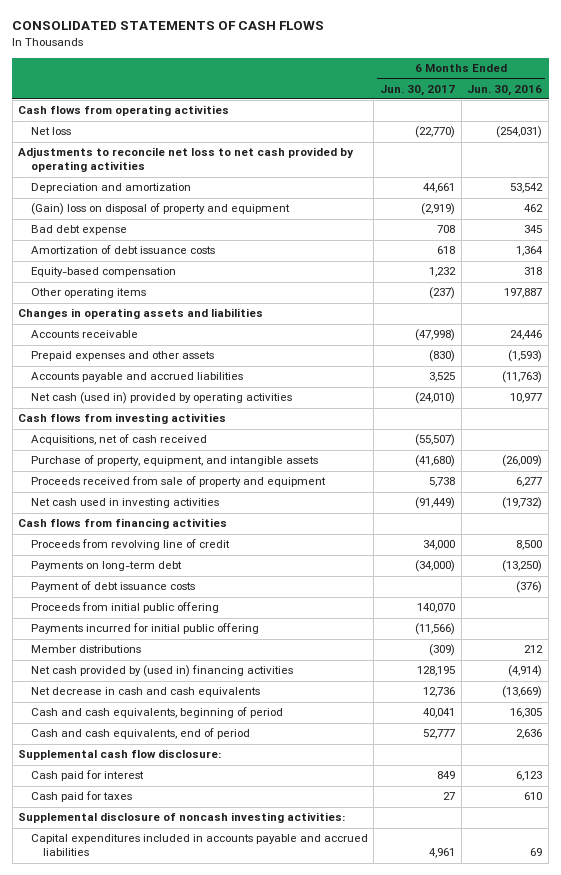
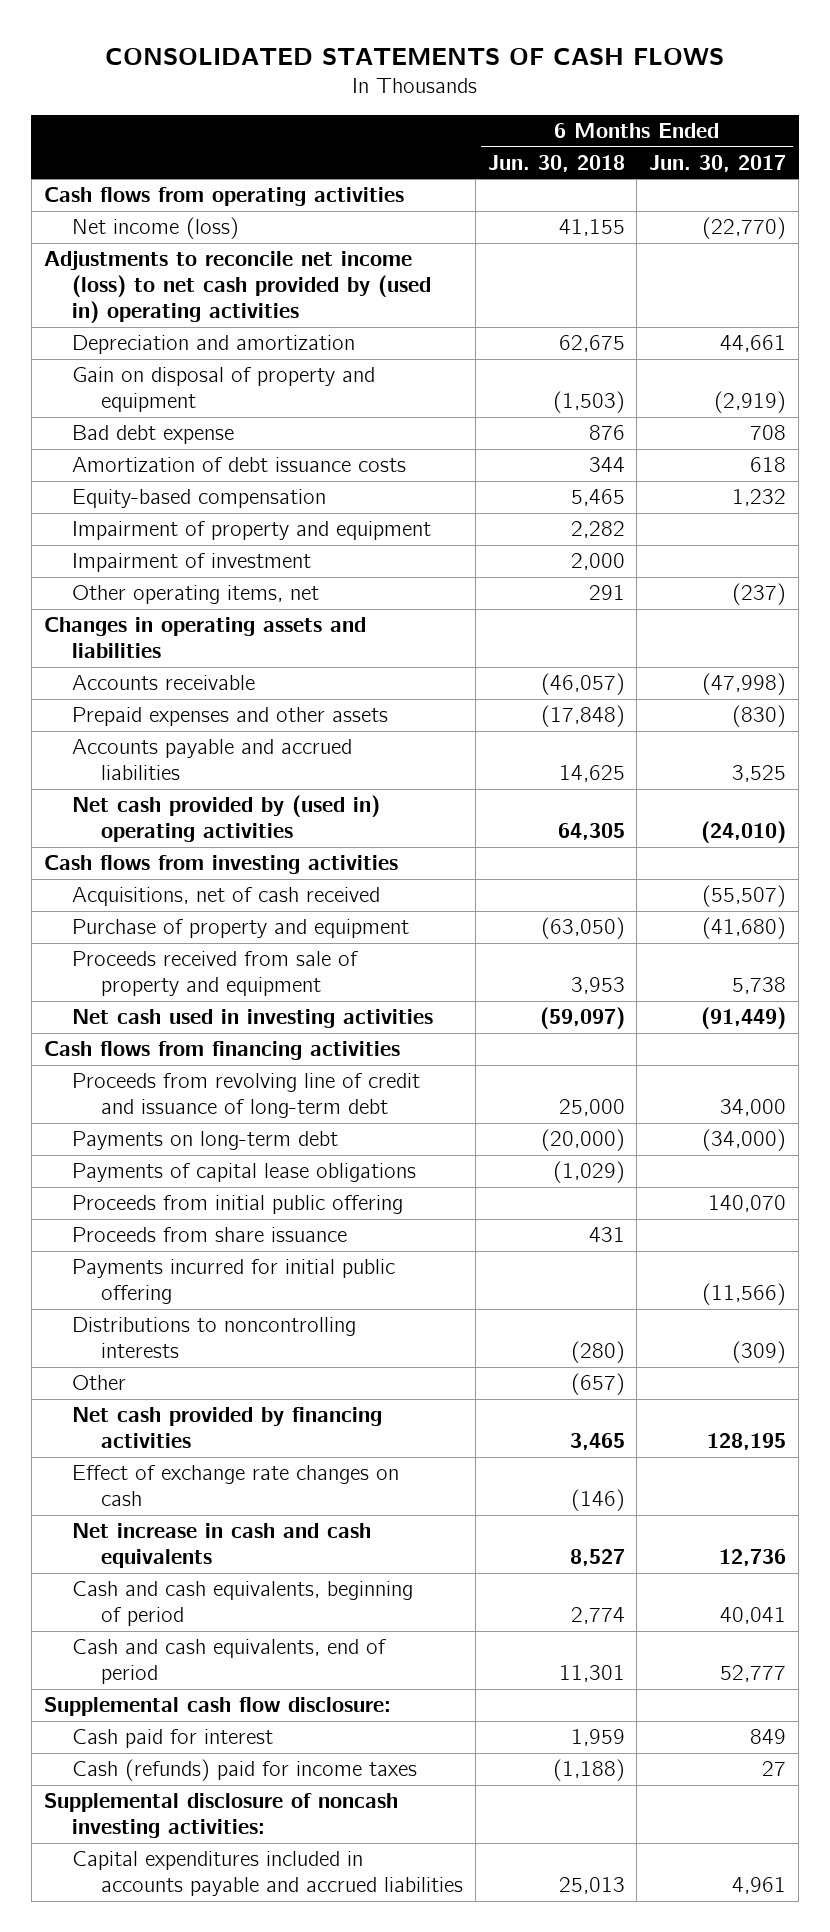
- | 6 Months Ended Jun. 30, 2017 | 6 Months Ended Jun. 30, 2016
+ | 6 Months Ended Jun. 30, 2018 | 6 Months Ended Jun. 30, 2017
- Net loss | (22,770) | (254,031)
- Adjustments to reconcile net loss to net cash provided by operating activities
+ Net income (loss) | 41,155 | (22,770)
+ Adjustments to reconcile net income (loss) to net cash provided by (used in) operating activities
- (Gain) loss on disposal of property and equipment | (2,919) | 462
+ Gain on disposal of property and equipment | (1,503) | (2,919)
- Other operating items | (237) | 197,887
+ Impairment of property and equipment | 2,282 |
+ Impairment of investment | 2,000 |
+ Other operating items, net | 291 | (237)
- Net cash (used in) provided by operating activities | (24,010) | 10,977
+ Net cash provided by (used in) operating activities | 64,305 | (24,010)
- Purchase of property, equipment, and intangible assets | (41,680) | (26,009)
+ Purchase of property and equipment | (63,050) | (41,680)
- Proceeds from revolving line of credit | 34,000 | 8,500
+ Proceeds from revolving line of credit and issuance of long-term debt | 25,000 | 34,000
- Payment of debt issuance costs | | (376)
+ Payments of capital lease obligations | (1,029) |
+ Proceeds from share issuance | 431 |
- Member distributions | (309) | 212
- Net cash provided by (used in) financing activities | 128,195 | (4,914)
- Net decrease in cash and cash equivalents | 12,736 | (13,669)
+ Distributions to noncontrolling interests | (280) | (309)
+ Other | (657) |
+ Net cash provided by financing activities | 3,465 | 128,195
+ Effect of exchange rate changes on cash | (146) |
+ Net increase in cash and cash equivalents | 8,527 | 12,736
- Cash paid for taxes | 27 | 610
+ Cash (refunds) paid for income taxes | (1,188) | 27

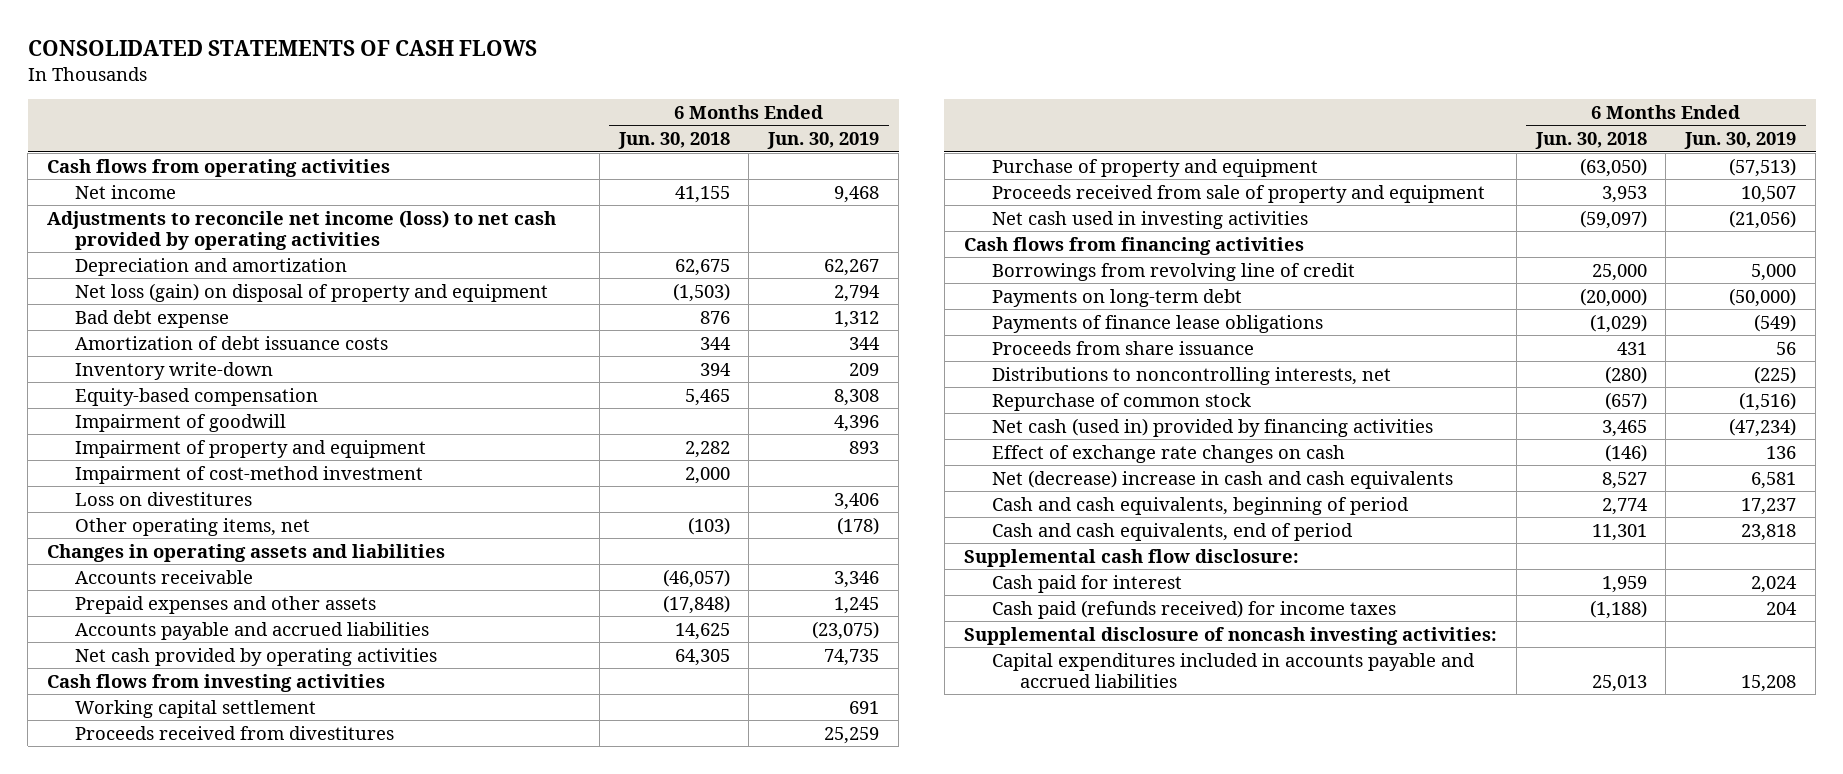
- | 6 Months Ended Jun. 30, 2018 | 6 Months Ended Jun. 30, 2017
+ | 6 Months Ended Jun. 30, 2018 | 6 Months Ended Jun. 30, 2019
- Net income (loss) | 41,155 | (22,770)
- Adjustments to reconcile net income (loss) to net cash provided by (used in) operating activities
+ Net income | 41,155 | 9,468
+ Adjustments to reconcile net income (loss) to net cash provided by operating activities
- Gain on disposal of property and equipment | (1,503) | (2,919)
+ Net loss (gain) on disposal of property and equipment | (1,503) | 2,794
+ Inventory write-down | 394 | 209
+ Impairment of goodwill | | 4,396
- Impairment of investment | 2,000 |
- Other operating items, net | 291 | (237)
+ Impairment of cost-method investment | 2,000 |
+ Loss on divestitures | | 3,406
+ Other operating items, net | (103) | (178)
- Net cash provided by (used in) operating activities | 64,305 | (24,010)
+ Net cash provided by operating activities | 64,305 | 74,735
- Acquisitions, net of cash received | | (55,507)
+ Working capital settlement | | 691
+ Proceeds received from divestitures | | 25,259
- Proceeds from revolving line of credit and issuance of long-term debt | 25,000 | 34,000
+ Borrowings from revolving line of credit | 25,000 | 5,000
- Payments of capital lease obligations | (1,029) |
- Proceeds from initial public offering | | 140,070
+ Payments of finance lease obligations | (1,029) | (549)
- Payments incurred for initial public offering | | (11,566)
- Distributions to noncontrolling interests | (280) | (309)
- Other | (657) |
- Net cash provided by financing activities | 3,465 | 128,195
+ Distributions to noncontrolling interests, net | (280) | (225)
+ Repurchase of common stock | (657) | (1,516)
+ Net cash (used in) provided by financing activities | 3,465 | (47,234)
- Net increase in cash and cash equivalents | 8,527 | 12,736
+ Net (decrease) increase in cash and cash equivalents | 8,527 | 6,581
- Cash (refunds) paid for income taxes | (1,188) | 27
+ Cash paid (refunds received) for income taxes | (1,188) | 204

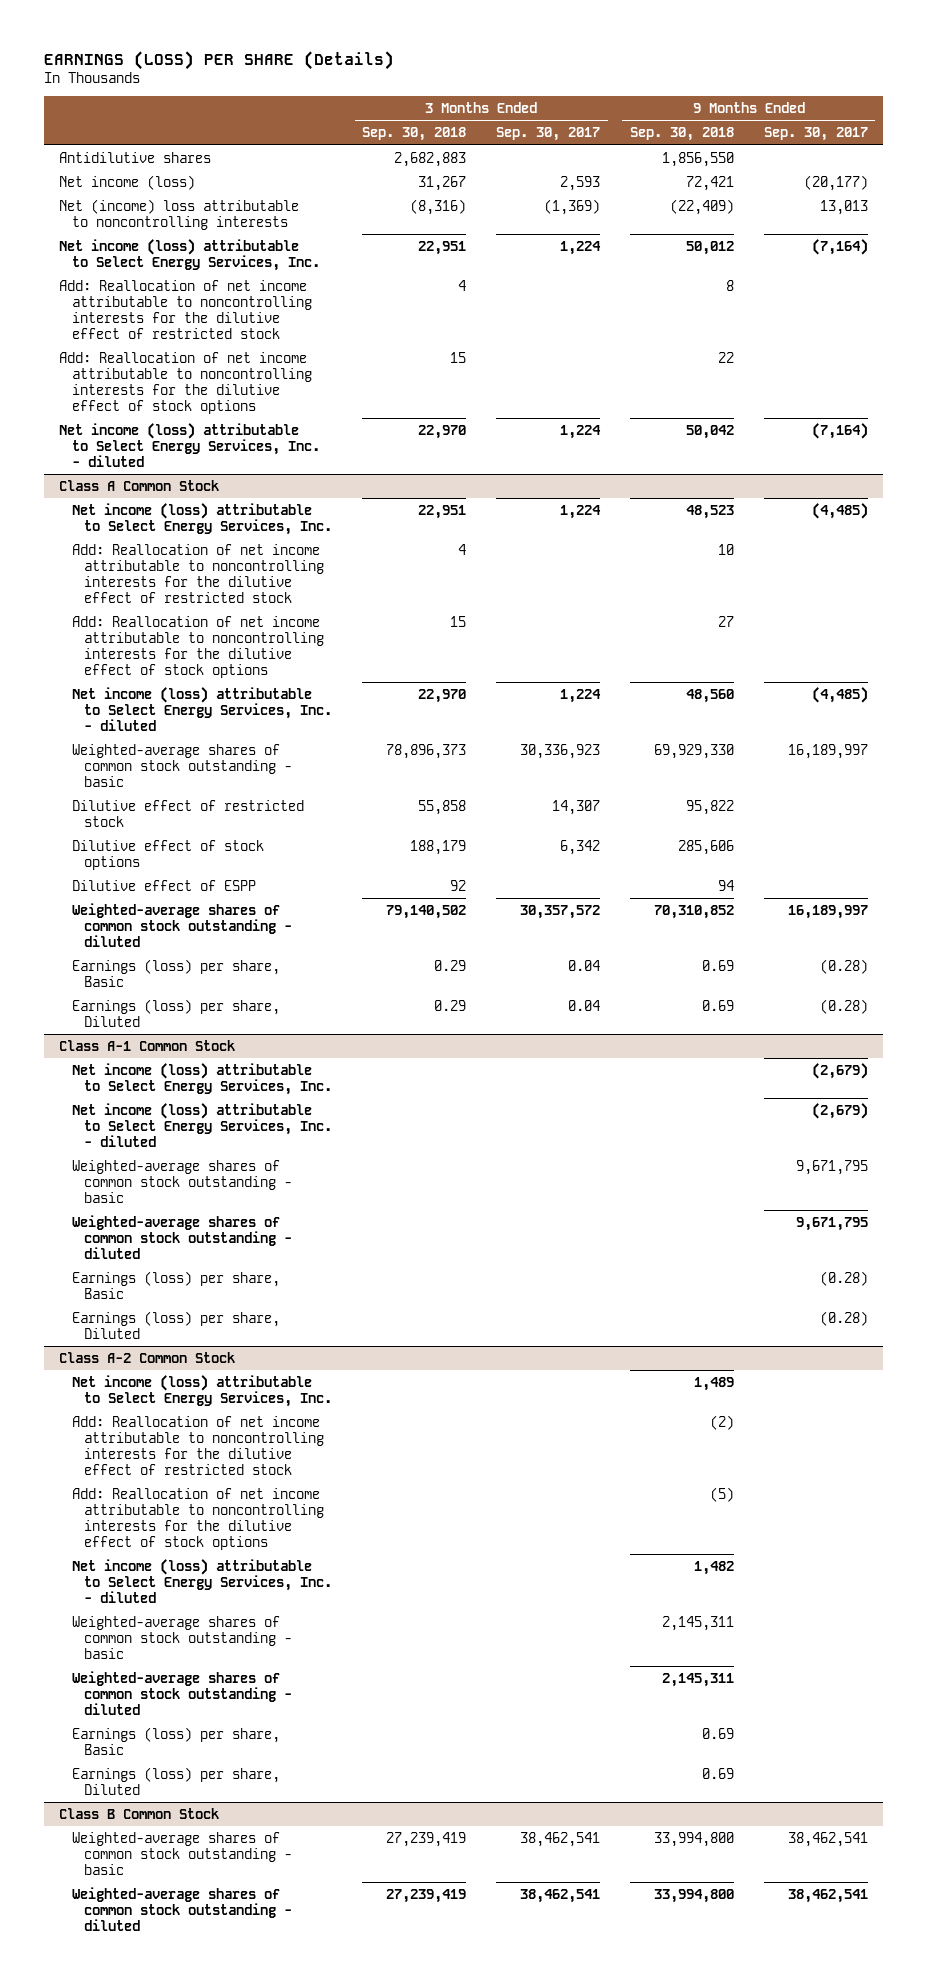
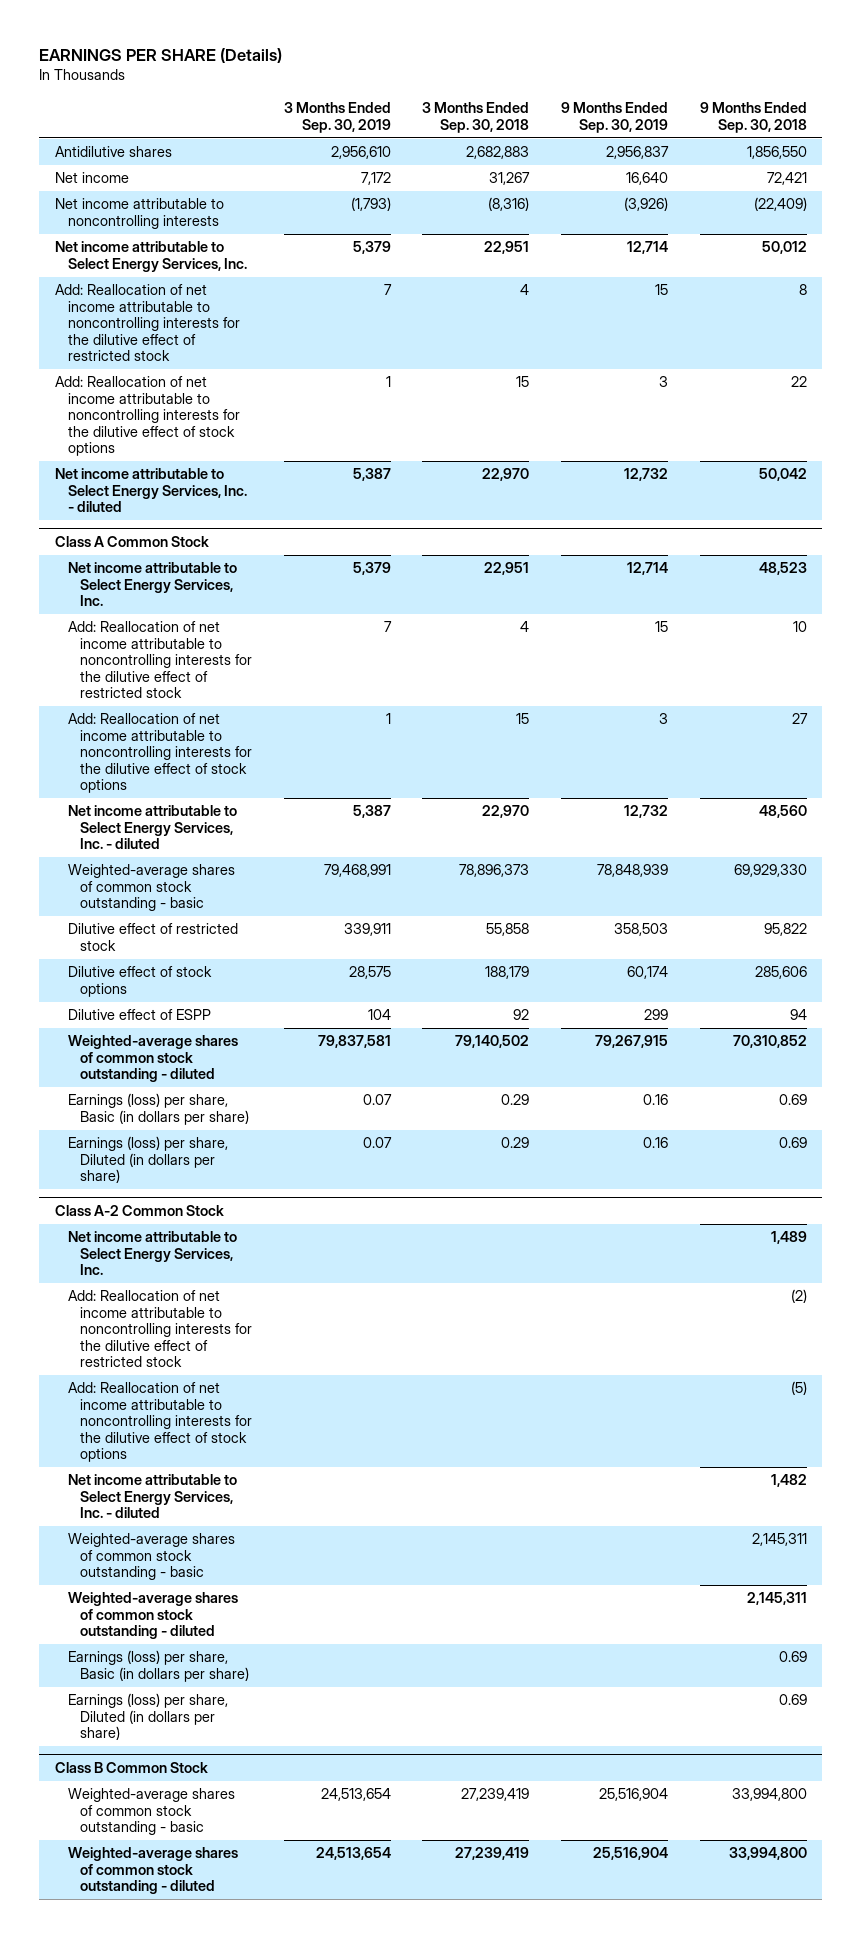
- EARNINGS (LOSS) PER SHARE (Details)
+ EARNINGS PER SHARE (Details)
- | 3 Months Ended Sep. 30, 2018 | 3 Months Ended Sep. 30, 2017 | 9 Months Ended Sep. 30, 2018 | 9 Months Ended Sep. 30, 2017
+ | 3 Months Ended Sep. 30, 2019 | 3 Months Ended Sep. 30, 2018 | 9 Months Ended Sep. 30, 2019 | 9 Months Ended Sep. 30, 2018
- Net income (loss) | 31,267 | 2,593 | 72,421 | (20,177)
- Net (income) loss attributable to noncontrolling interests | (8,316) | (1,369) | (22,409) | 13,013
- Net income (loss) attributable to Select Energy Services, Inc. | 22,951 | 1,224 | 50,012 | (7,164)
+ Net income | 7,172 | 31,267 | 16,640 | 72,421
+ Net income attributable to noncontrolling interests | (1,793) | (8,316) | (3,926) | (22,409)
+ Net income attributable to Select Energy Services, Inc. | 5,379 | 22,951 | 12,714 | 50,012
- Net income (loss) attributable to Select Energy Services, Inc. - diluted | 22,970 | 1,224 | 50,042 | (7,164)
+ Net income attributable to Select Energy Services, Inc. - diluted | 5,387 | 22,970 | 12,732 | 50,042
@ Class A Common Stock
- Net income (loss) attributable to Select Energy Services, Inc. | 22,951 | 1,224 | 48,523 | (4,485)
+ Net income attributable to Select Energy Services, Inc. | 5,379 | 22,951 | 12,714 | 48,523
- Net income (loss) attributable to Select Energy Services, Inc. - diluted | 22,970 | 1,224 | 48,560 | (4,485)
+ Net income attributable to Select Energy Services, Inc. - diluted | 5,387 | 22,970 | 12,732 | 48,560
- Earnings (loss) per share, Basic | 0.29 | 0.04 | 0.69 | (0.28)
- Earnings (loss) per share, Diluted | 0.29 | 0.04 | 0.69 | (0.28)
- Class A-1 Common Stock
- Net income (loss) attributable to Select Energy Services, Inc. | | | | (2,679)
- Net income (loss) attributable to Select Energy Services, Inc. - diluted | | | | (2,679)
- Weighted-average shares of common stock outstanding - basic | | | | 9,671,795
- Weighted-average shares of common stock outstanding - diluted | | | | 9,671,795
- Earnings (loss) per share, Basic | | | | (0.28)
- Earnings (loss) per share, Diluted | | | | (0.28)
@ Class A Common Stock
+ Earnings (loss) per share, Basic (in dollars per share) | 0.07 | 0.29 | 0.16 | 0.69
+ Earnings (loss) per share, Diluted (in dollars per share) | 0.07 | 0.29 | 0.16 | 0.69
@ Class A-2 Common Stock
- Net income (loss) attributable to Select Energy Services, Inc. | | | 1,489 |
+ Net income attributable to Select Energy Services, Inc. | | | | 1,489
- Net income (loss) attributable to Select Energy Services, Inc. - diluted | | | 1,482 |
+ Net income attributable to Select Energy Services, Inc. - diluted | | | | 1,482
- Earnings (loss) per share, Basic | | | 0.69 |
- Earnings (loss) per share, Diluted | | | 0.69 |
+ Earnings (loss) per share, Basic (in dollars per share) | | | | 0.69
+ Earnings (loss) per share, Diluted (in dollars per share) | | | | 0.69

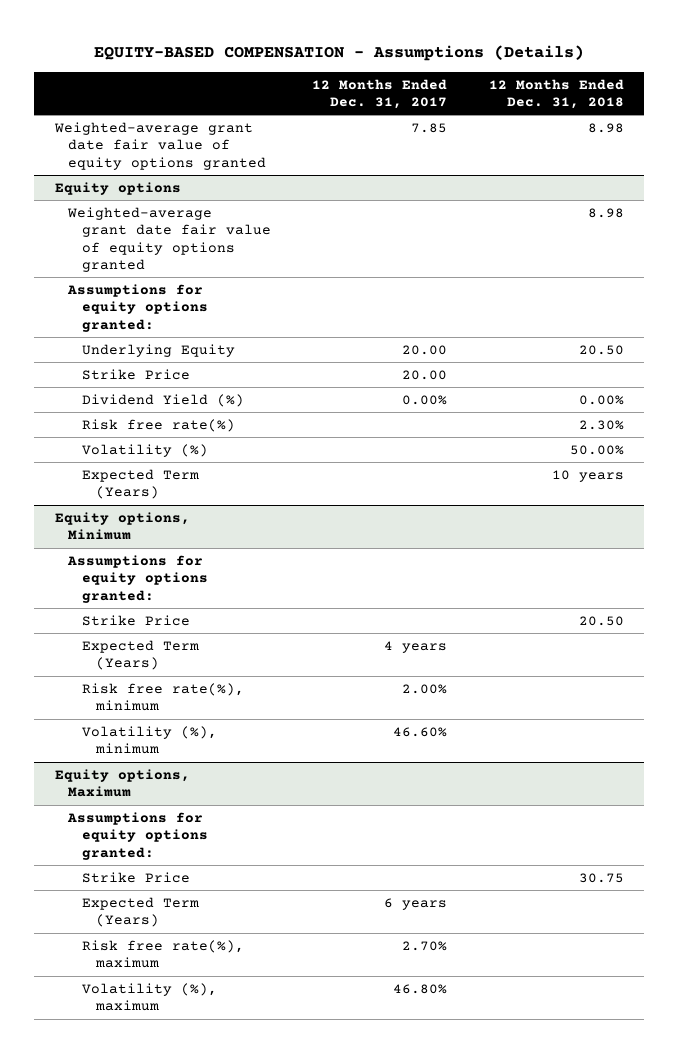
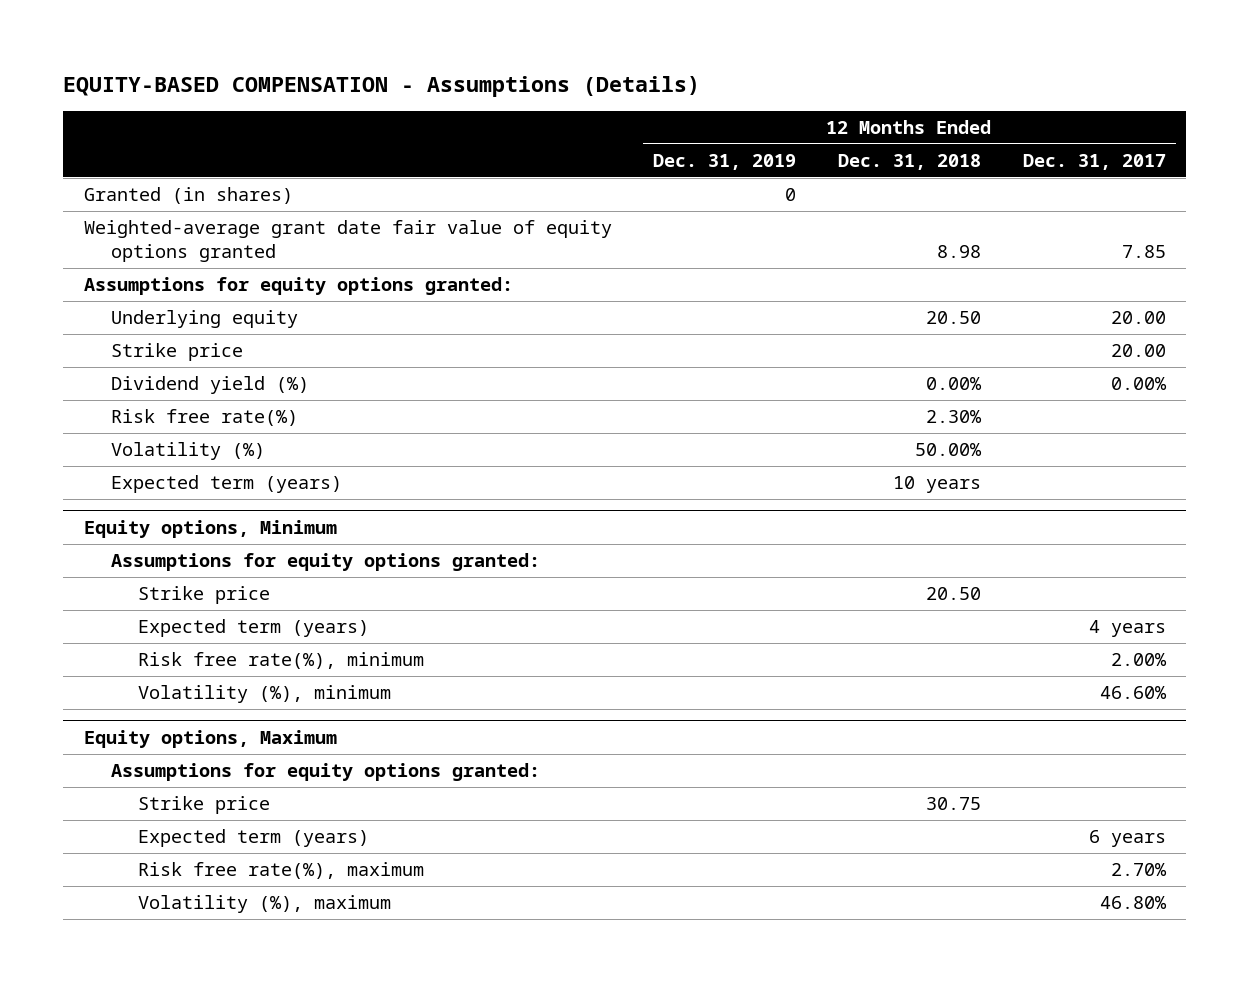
- | 12 Months Ended Dec. 31, 2017 | 12 Months Ended Dec. 31, 2018
+ | 12 Months Ended Dec. 31, 2019 | 12 Months Ended Dec. 31, 2018 | 12 Months Ended Dec. 31, 2017
+ Granted (in shares) | 0 | |
- Equity options
- Weighted-average grant date fair value of equity options granted | | 8.98
- Underlying Equity | 20.00 | 20.50
- Strike Price | 20.00 |
- Dividend Yield (%) | 0.00% | 0.00%
+ Underlying equity | | 20.50 | 20.00
+ Strike price | | | 20.00
+ Dividend yield (%) | | 0.00% | 0.00%
- Expected Term (Years) | | 10 years
+ Expected term (years) | | 10 years |
@ Equity options, Minimum
- Strike Price | | 20.50
- Expected Term (Years) | 4 years |
+ Strike price | | 20.50 |
+ Expected term (years) | | | 4 years
@ Equity options, Maximum
- Strike Price | | 30.75
- Expected Term (Years) | 6 years |
+ Strike price | | 30.75 |
+ Expected term (years) | | | 6 years

